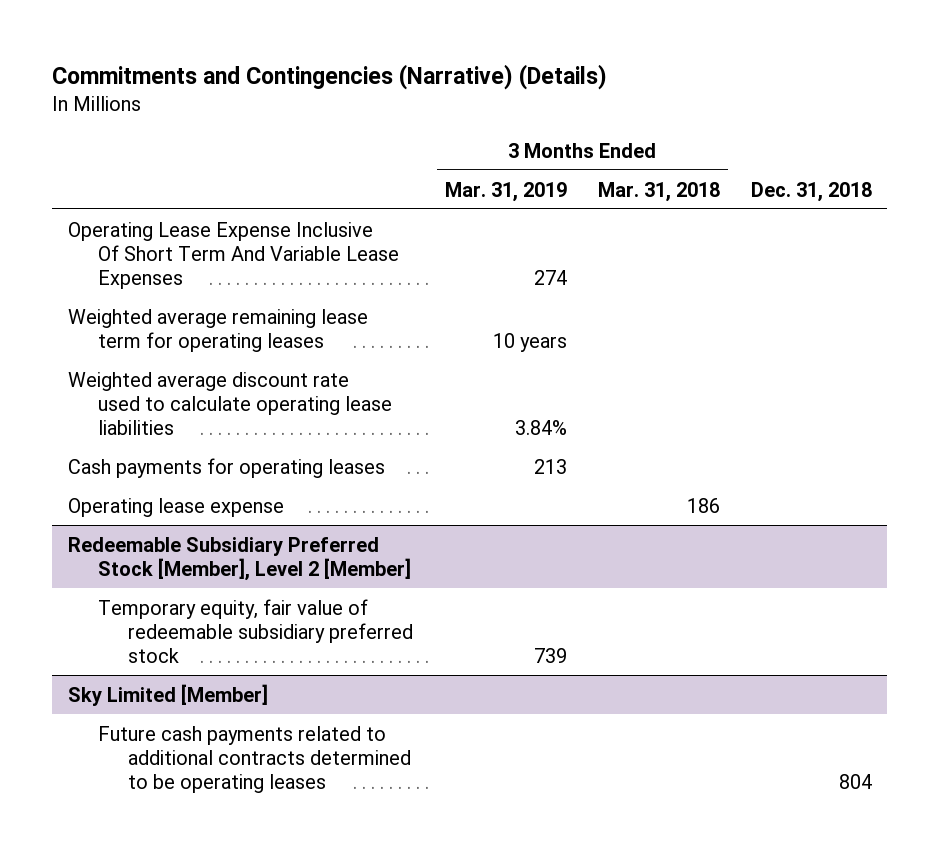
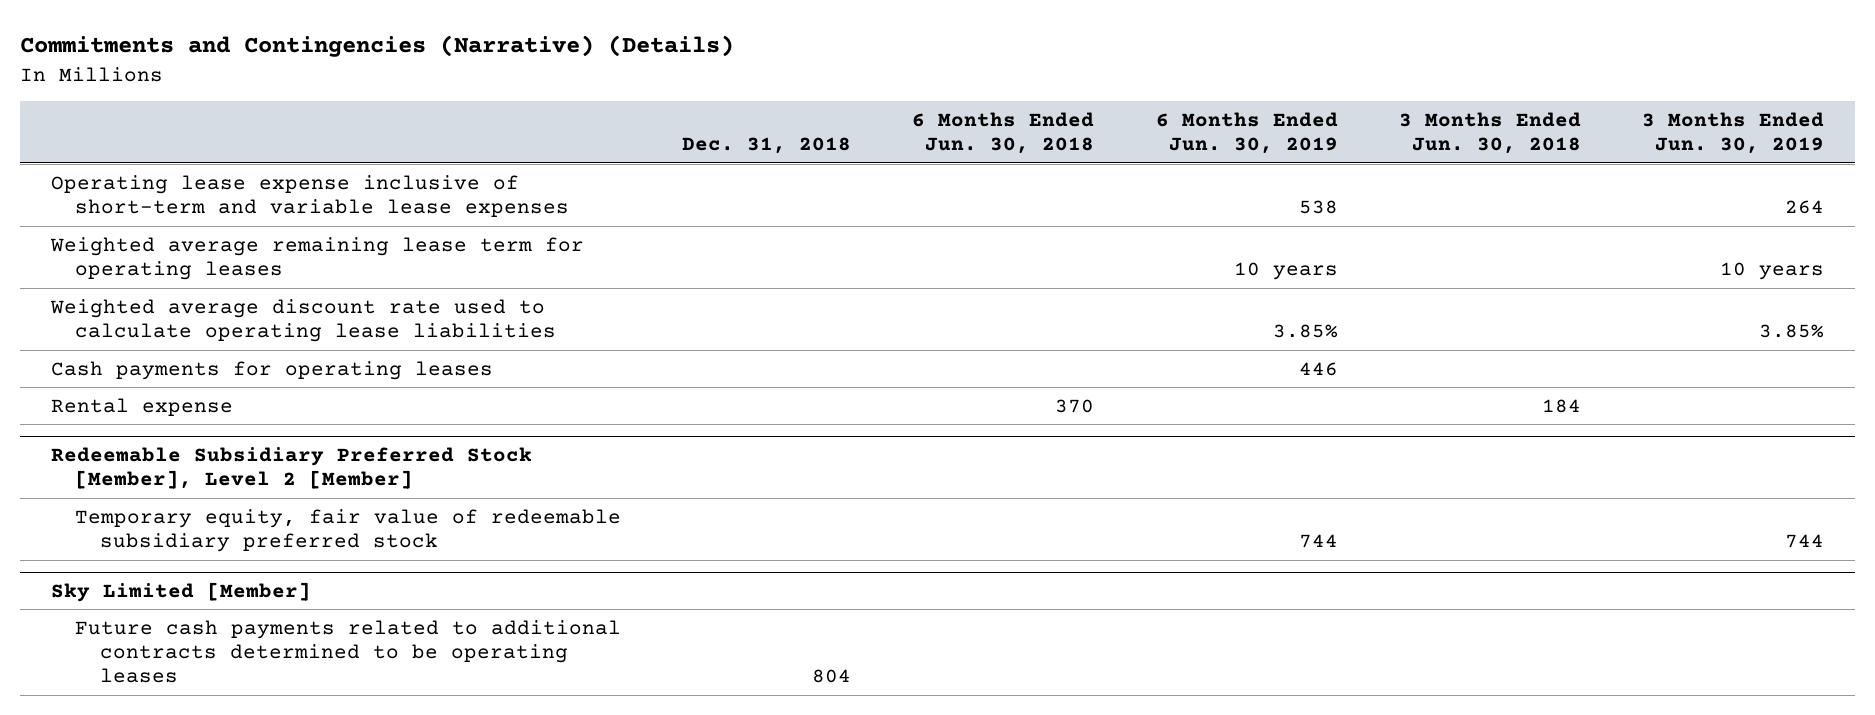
- | 3 Months Ended Mar. 31, 2019 | 3 Months Ended Mar. 31, 2018 | Dec. 31, 2018
+ | Dec. 31, 2018 | 6 Months Ended Jun. 30, 2018 | 6 Months Ended Jun. 30, 2019 | 3 Months Ended Jun. 30, 2018 | 3 Months Ended Jun. 30, 2019
- Operating Lease Expense Inclusive Of Short Term And Variable Lease Expenses | 274 | |
+ Operating lease expense inclusive of short-term and variable lease expenses | | | 538 | | 264
- Operating lease expense | | 186 |
+ Rental expense | | 370 | | 184 |

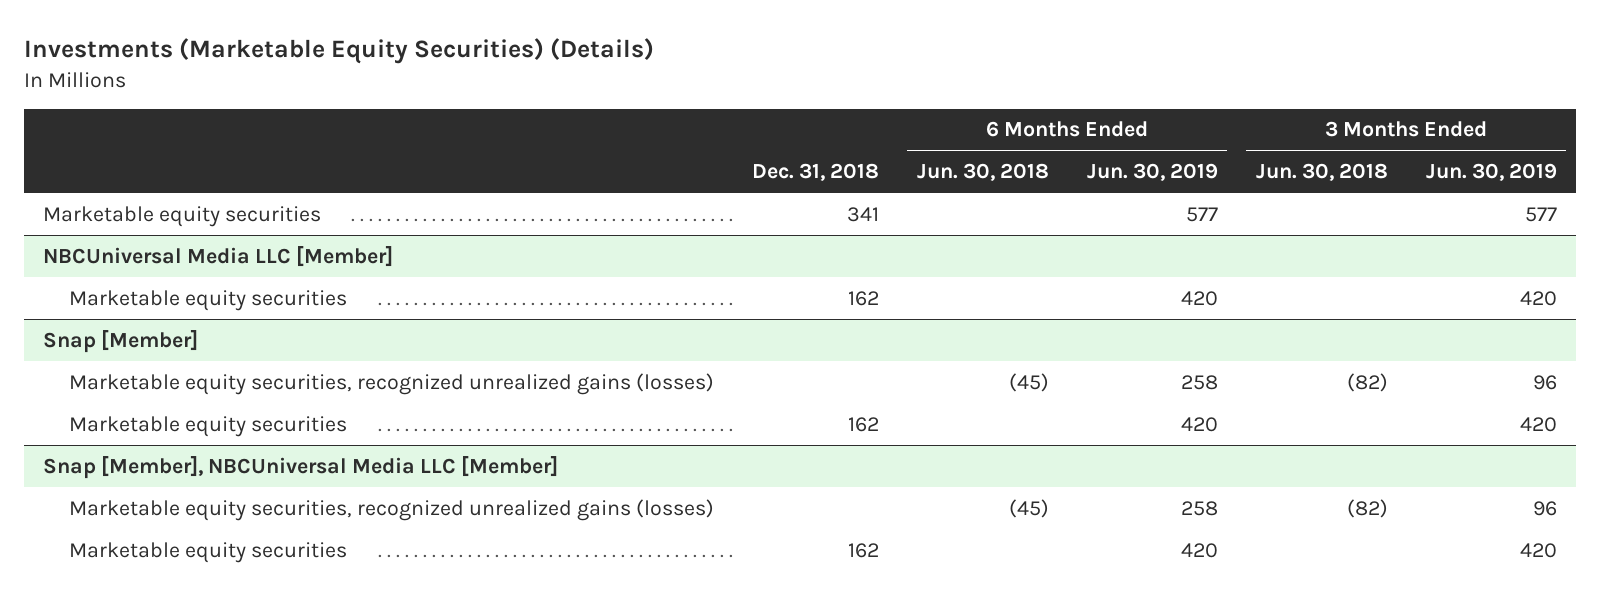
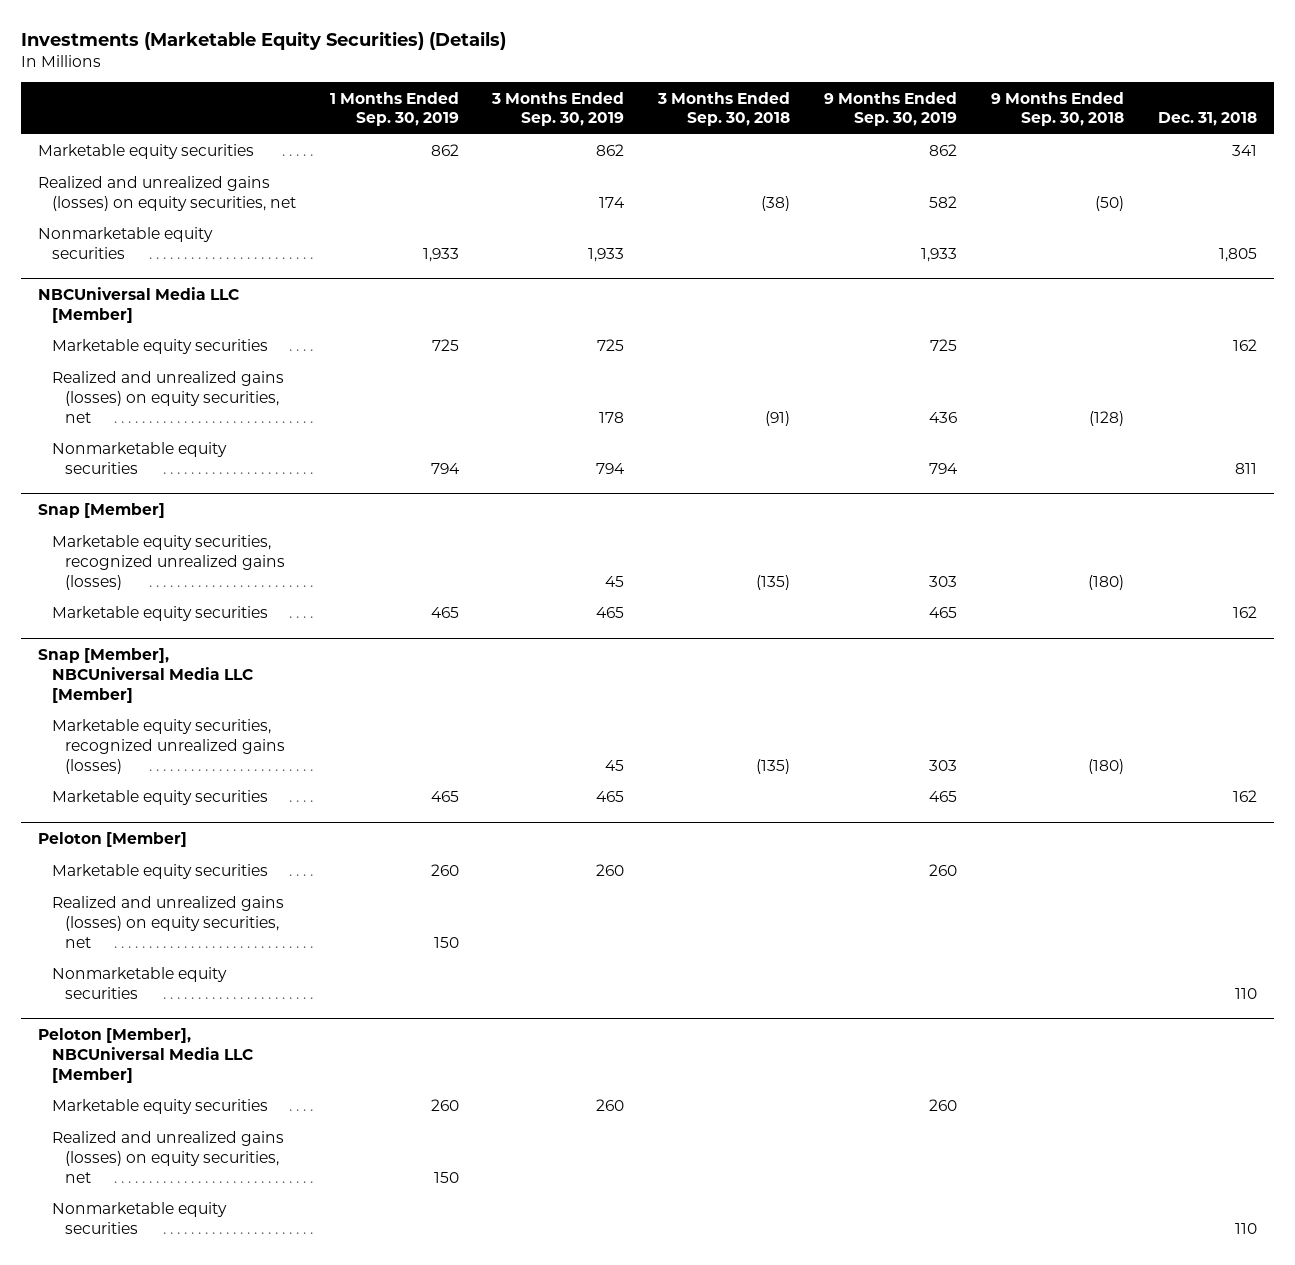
- | Dec. 31, 2018 | 6 Months Ended Jun. 30, 2018 | 6 Months Ended Jun. 30, 2019 | 3 Months Ended Jun. 30, 2018 | 3 Months Ended Jun. 30, 2019
+ | 1 Months Ended Sep. 30, 2019 | 3 Months Ended Sep. 30, 2019 | 3 Months Ended Sep. 30, 2018 | 9 Months Ended Sep. 30, 2019 | 9 Months Ended Sep. 30, 2018 | Dec. 31, 2018
+ Realized and unrealized gains (losses) on equity securities, net | | 174 | (38) | 582 | (50) |
+ Nonmarketable equity securities | 1,933 | 1,933 | | 1,933 | | 1,805
@ NBCUniversal Media LLC [Member]
+ Realized and unrealized gains (losses) on equity securities, net | | 178 | (91) | 436 | (128) |
+ Nonmarketable equity securities | 794 | 794 | | 794 | | 811
+ Peloton [Member]
+ Marketable equity securities | 260 | 260 | | 260 | |
+ Realized and unrealized gains (losses) on equity securities, net | 150 | | | | |
+ Nonmarketable equity securities | | | | | | 110
+ Peloton [Member], NBCUniversal Media LLC [Member]
+ Marketable equity securities | 260 | 260 | | 260 | |
+ Realized and unrealized gains (losses) on equity securities, net | 150 | | | | |
+ Nonmarketable equity securities | | | | | | 110

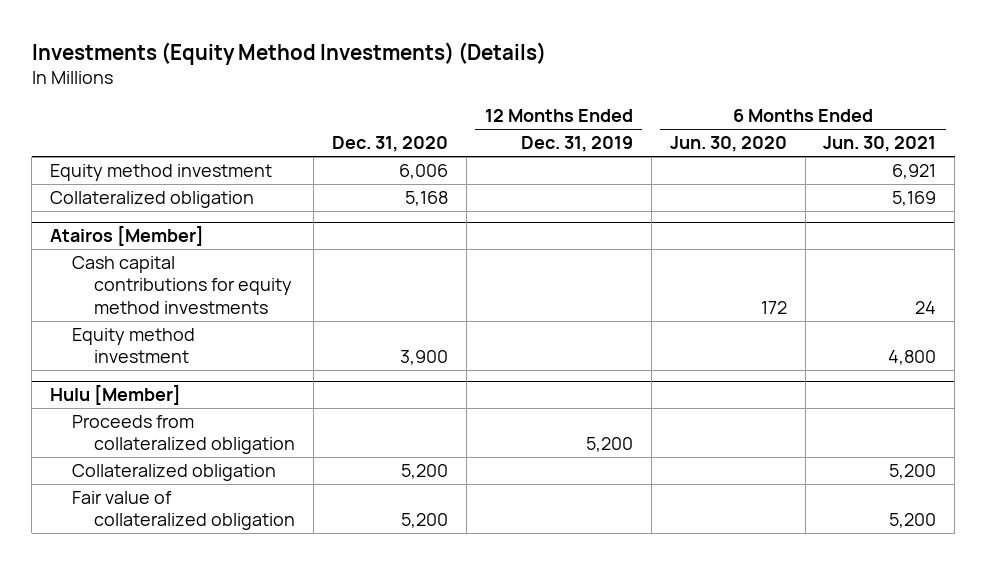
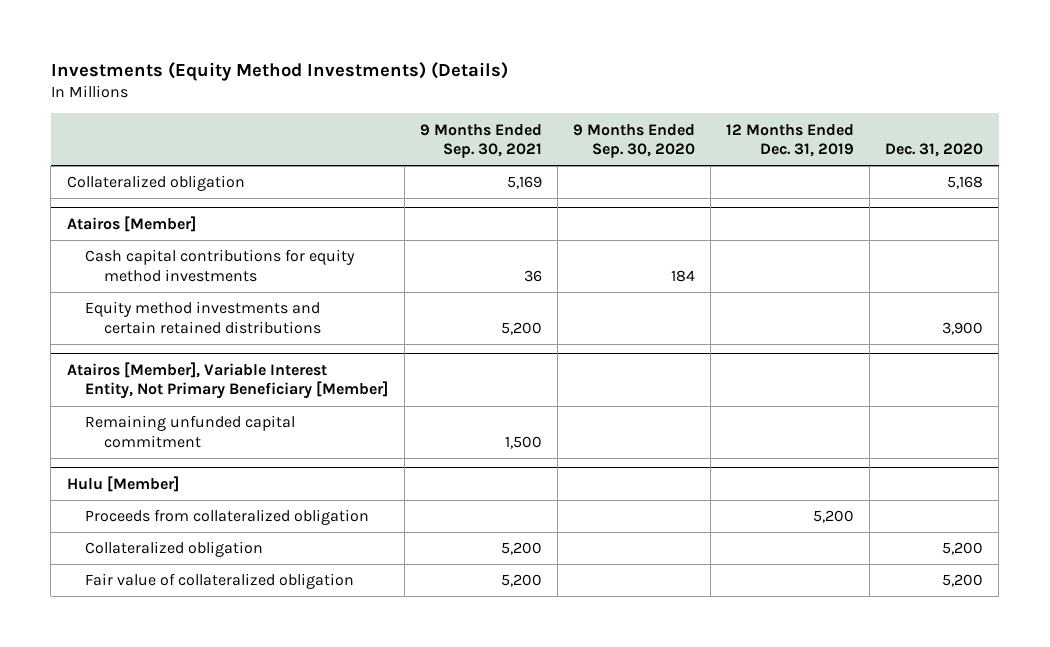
- | Dec. 31, 2020 | 12 Months Ended Dec. 31, 2019 | 6 Months Ended Jun. 30, 2020 | 6 Months Ended Jun. 30, 2021
+ | 9 Months Ended Sep. 30, 2021 | 9 Months Ended Sep. 30, 2020 | 12 Months Ended Dec. 31, 2019 | Dec. 31, 2020
- Equity method investment | 6,006 | | | 6,921
@ Atairos [Member]
- Equity method investment | 3,900 | | | 4,800
+ Equity method investments and certain retained distributions | 5,200 | | | 3,900
+ Atairos [Member], Variable Interest Entity, Not Primary Beneficiary [Member]
+ Remaining unfunded capital commitment | 1,500 | | |

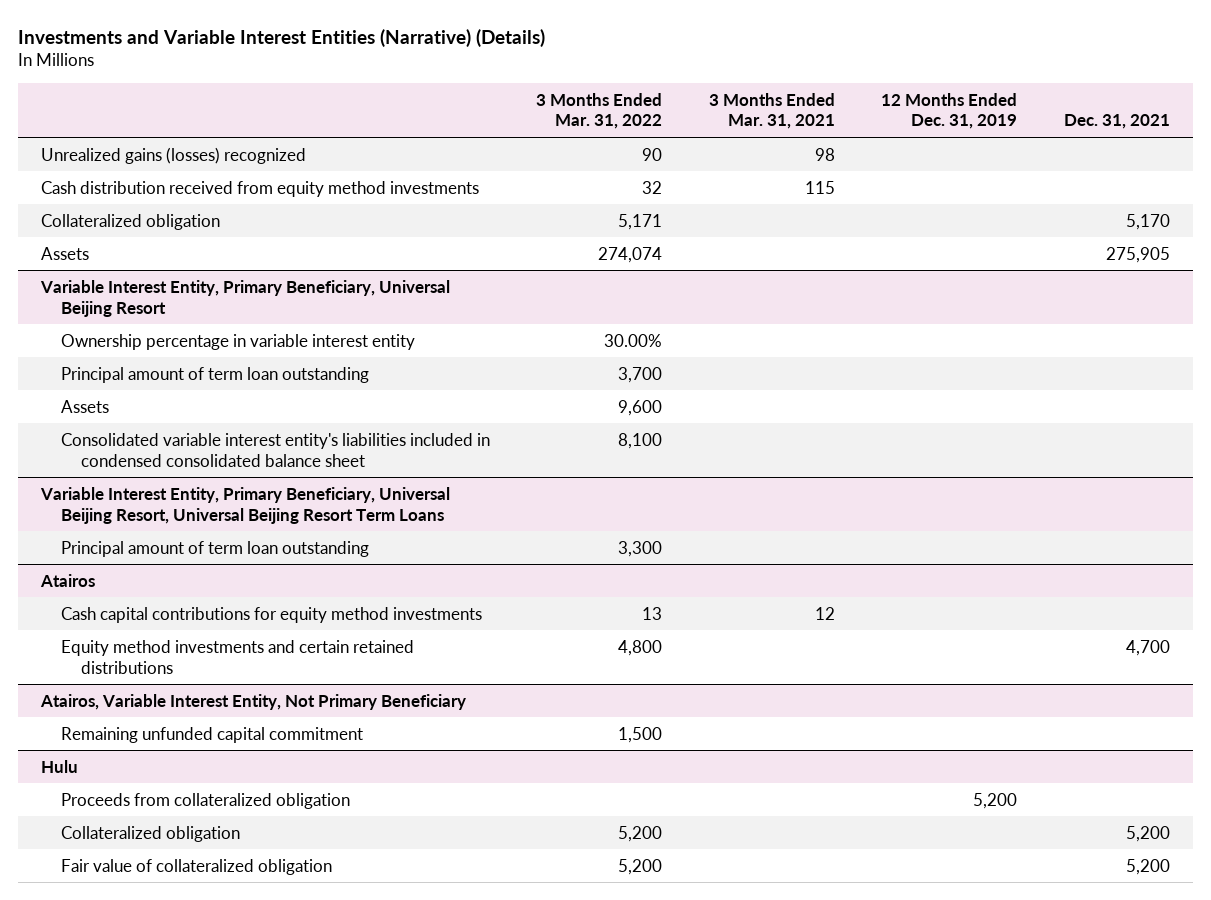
- Investments (Equity Method Investments) (Details)
+ Investments and Variable Interest Entities (Narrative) (Details)
- | 9 Months Ended Sep. 30, 2021 | 9 Months Ended Sep. 30, 2020 | 12 Months Ended Dec. 31, 2019 | Dec. 31, 2020
+ | 3 Months Ended Mar. 31, 2022 | 3 Months Ended Mar. 31, 2021 | 12 Months Ended Dec. 31, 2019 | Dec. 31, 2021
+ Unrealized gains (losses) recognized | 90 | 98 | |
+ Cash distribution received from equity method investments | 32 | 115 | |
- Atairos [Member]
+ Assets | 274,074 | | | 275,905
+ Variable Interest Entity, Primary Beneficiary, Universal Beijing Resort
+ Ownership percentage in variable interest entity | 30.00% | | |
+ Principal amount of term loan outstanding | 3,700 | | |
+ Assets | 9,600 | | |
+ Consolidated variable interest entity's liabilities included in condensed consolidated balance sheet | 8,100 | | |
+ Variable Interest Entity, Primary Beneficiary, Universal Beijing Resort, Universal Beijing Resort Term Loans
+ Principal amount of term loan outstanding | 3,300 | | |
+ Atairos
- Atairos [Member], Variable Interest Entity, Not Primary Beneficiary [Member]
+ Atairos, Variable Interest Entity, Not Primary Beneficiary
- Hulu [Member]
+ Hulu

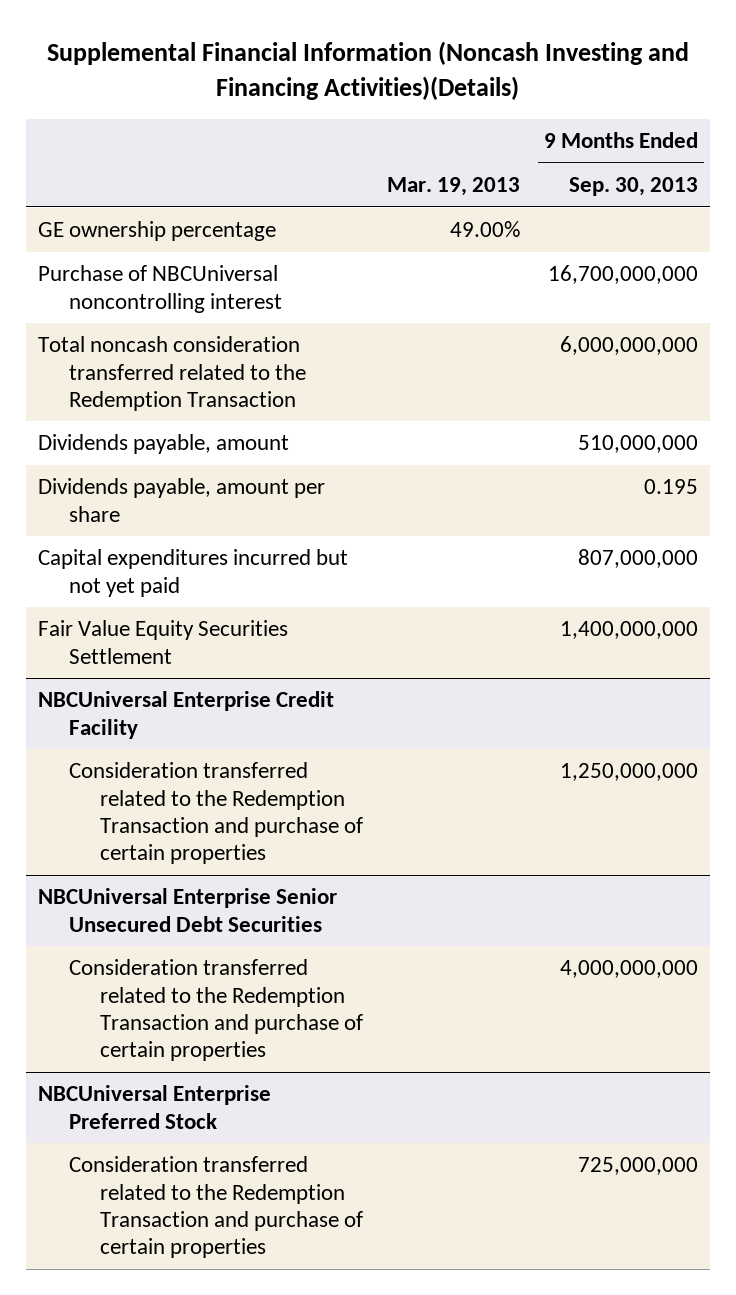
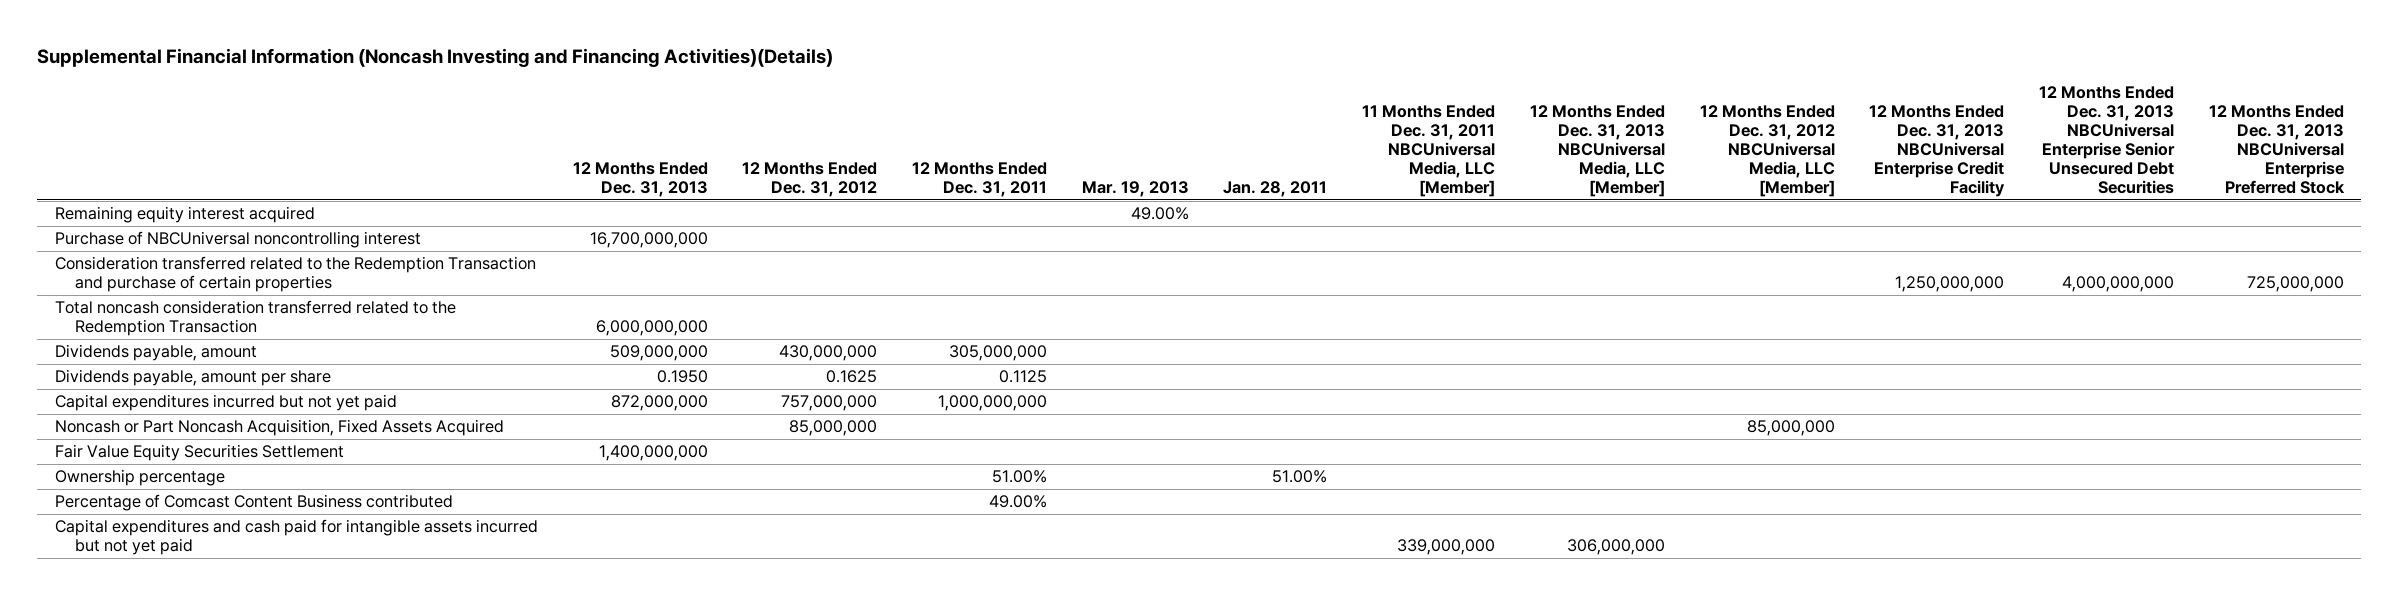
- | Mar. 19, 2013 | 9 Months Ended Sep. 30, 2013
+ | 12 Months Ended Dec. 31, 2013 | 12 Months Ended Dec. 31, 2012 | 12 Months Ended Dec. 31, 2011 | Mar. 19, 2013 | Jan. 28, 2011 | 11 Months Ended Dec. 31, 2011 NBCUniversal Media, LLC [Member] | 12 Months Ended Dec. 31, 2013 NBCUniversal Media, LLC [Member] | 12 Months Ended Dec. 31, 2012 NBCUniversal Media, LLC [Member] | 12 Months Ended Dec. 31, 2013 NBCUniversal Enterprise Credit Facility | 12 Months Ended Dec. 31, 2013 NBCUniversal Enterprise Senior Unsecured Debt Securities | 12 Months Ended Dec. 31, 2013 NBCUniversal Enterprise Preferred Stock
- GE ownership percentage | 49.00% |
+ Remaining equity interest acquired | | | | 49.00% | | | | | | |
+ Consideration transferred related to the Redemption Transaction and purchase of certain properties | | | | | | | | | 1,250,000,000 | 4,000,000,000 | 725,000,000
+ Noncash or Part Noncash Acquisition, Fixed Assets Acquired | | 85,000,000 | | | | | | 85,000,000 | | |
- NBCUniversal Enterprise Credit Facility
- Consideration transferred related to the Redemption Transaction and purchase of certain properties | | 1,250,000,000
- NBCUniversal Enterprise Senior Unsecured Debt Securities
- Consideration transferred related to the Redemption Transaction and purchase of certain properties | | 4,000,000,000
- NBCUniversal Enterprise Preferred Stock
- Consideration transferred related to the Redemption Transaction and purchase of certain properties | | 725,000,000
+ Ownership percentage | | | 51.00% | | 51.00% | | | | | |
+ Percentage of Comcast Content Business contributed | | | 49.00% | | | | | | | |
+ Capital expenditures and cash paid for intangible assets incurred but not yet paid | | | | | | 339,000,000 | 306,000,000 | | | |

